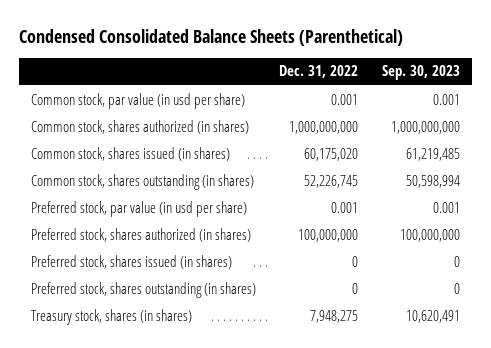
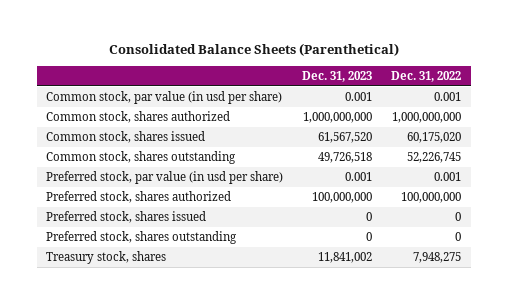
- Condensed Consolidated Balance Sheets (Parenthetical)
+ Consolidated Balance Sheets (Parenthetical)
- | Dec. 31, 2022 | Sep. 30, 2023
+ | Dec. 31, 2023 | Dec. 31, 2022
- Common stock, shares authorized (in shares) | 1,000,000,000 | 1,000,000,000
- Common stock, shares issued (in shares) | 60,175,020 | 61,219,485
- Common stock, shares outstanding (in shares) | 52,226,745 | 50,598,994
+ Common stock, shares authorized | 1,000,000,000 | 1,000,000,000
+ Common stock, shares issued | 61,567,520 | 60,175,020
+ Common stock, shares outstanding | 49,726,518 | 52,226,745
- Preferred stock, shares authorized (in shares) | 100,000,000 | 100,000,000
- Preferred stock, shares issued (in shares) | 0 | 0
- Preferred stock, shares outstanding (in shares) | 0 | 0
- Treasury stock, shares (in shares) | 7,948,275 | 10,620,491
+ Preferred stock, shares authorized | 100,000,000 | 100,000,000
+ Preferred stock, shares issued | 0 | 0
+ Preferred stock, shares outstanding | 0 | 0
+ Treasury stock, shares | 11,841,002 | 7,948,275

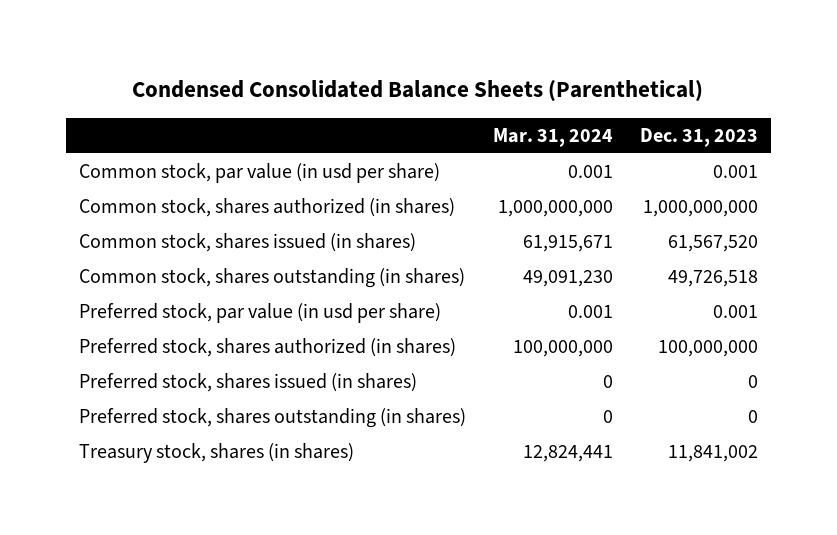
- Consolidated Balance Sheets (Parenthetical)
+ Condensed Consolidated Balance Sheets (Parenthetical)
- | Dec. 31, 2023 | Dec. 31, 2022
+ | Mar. 31, 2024 | Dec. 31, 2023
- Common stock, shares authorized | 1,000,000,000 | 1,000,000,000
- Common stock, shares issued | 61,567,520 | 60,175,020
- Common stock, shares outstanding | 49,726,518 | 52,226,745
+ Common stock, shares authorized (in shares) | 1,000,000,000 | 1,000,000,000
+ Common stock, shares issued (in shares) | 61,915,671 | 61,567,520
+ Common stock, shares outstanding (in shares) | 49,091,230 | 49,726,518
- Preferred stock, shares authorized | 100,000,000 | 100,000,000
- Preferred stock, shares issued | 0 | 0
- Preferred stock, shares outstanding | 0 | 0
- Treasury stock, shares | 11,841,002 | 7,948,275
+ Preferred stock, shares authorized (in shares) | 100,000,000 | 100,000,000
+ Preferred stock, shares issued (in shares) | 0 | 0
+ Preferred stock, shares outstanding (in shares) | 0 | 0
+ Treasury stock, shares (in shares) | 12,824,441 | 11,841,002

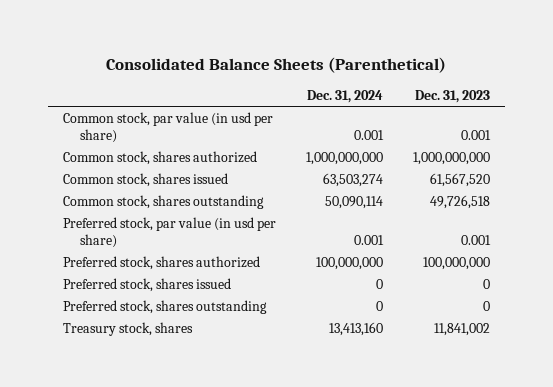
- Condensed Consolidated Balance Sheets (Parenthetical)
+ Consolidated Balance Sheets (Parenthetical)
- | Mar. 31, 2024 | Dec. 31, 2023
+ | Dec. 31, 2024 | Dec. 31, 2023
- Common stock, shares authorized (in shares) | 1,000,000,000 | 1,000,000,000
- Common stock, shares issued (in shares) | 61,915,671 | 61,567,520
- Common stock, shares outstanding (in shares) | 49,091,230 | 49,726,518
+ Common stock, shares authorized | 1,000,000,000 | 1,000,000,000
+ Common stock, shares issued | 63,503,274 | 61,567,520
+ Common stock, shares outstanding | 50,090,114 | 49,726,518
- Preferred stock, shares authorized (in shares) | 100,000,000 | 100,000,000
- Preferred stock, shares issued (in shares) | 0 | 0
- Preferred stock, shares outstanding (in shares) | 0 | 0
- Treasury stock, shares (in shares) | 12,824,441 | 11,841,002
+ Preferred stock, shares authorized | 100,000,000 | 100,000,000
+ Preferred stock, shares issued | 0 | 0
+ Preferred stock, shares outstanding | 0 | 0
+ Treasury stock, shares | 13,413,160 | 11,841,002

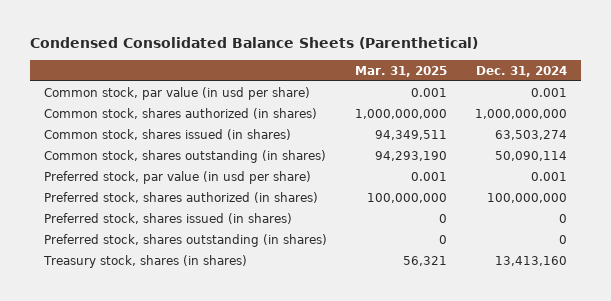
- Consolidated Balance Sheets (Parenthetical)
+ Condensed Consolidated Balance Sheets (Parenthetical)
- | Dec. 31, 2024 | Dec. 31, 2023
+ | Mar. 31, 2025 | Dec. 31, 2024
- Common stock, shares authorized | 1,000,000,000 | 1,000,000,000
- Common stock, shares issued | 63,503,274 | 61,567,520
- Common stock, shares outstanding | 50,090,114 | 49,726,518
+ Common stock, shares authorized (in shares) | 1,000,000,000 | 1,000,000,000
+ Common stock, shares issued (in shares) | 94,349,511 | 63,503,274
+ Common stock, shares outstanding (in shares) | 94,293,190 | 50,090,114
- Preferred stock, shares authorized | 100,000,000 | 100,000,000
- Preferred stock, shares issued | 0 | 0
- Preferred stock, shares outstanding | 0 | 0
- Treasury stock, shares | 13,413,160 | 11,841,002
+ Preferred stock, shares authorized (in shares) | 100,000,000 | 100,000,000
+ Preferred stock, shares issued (in shares) | 0 | 0
+ Preferred stock, shares outstanding (in shares) | 0 | 0
+ Treasury stock, shares (in shares) | 56,321 | 13,413,160

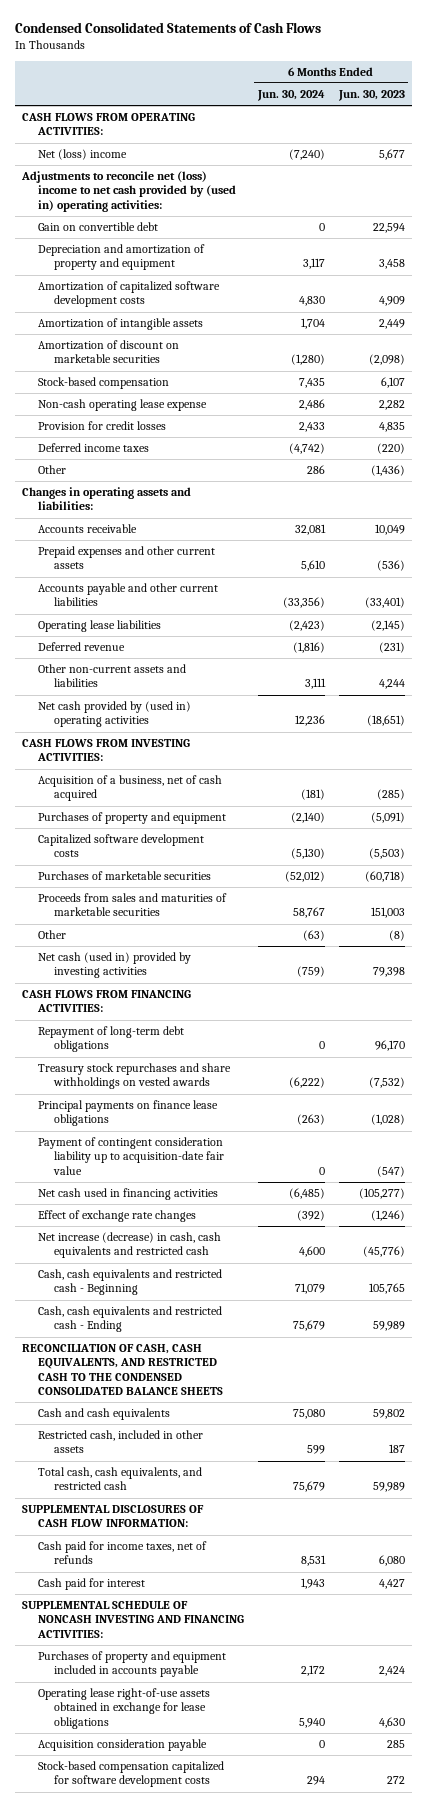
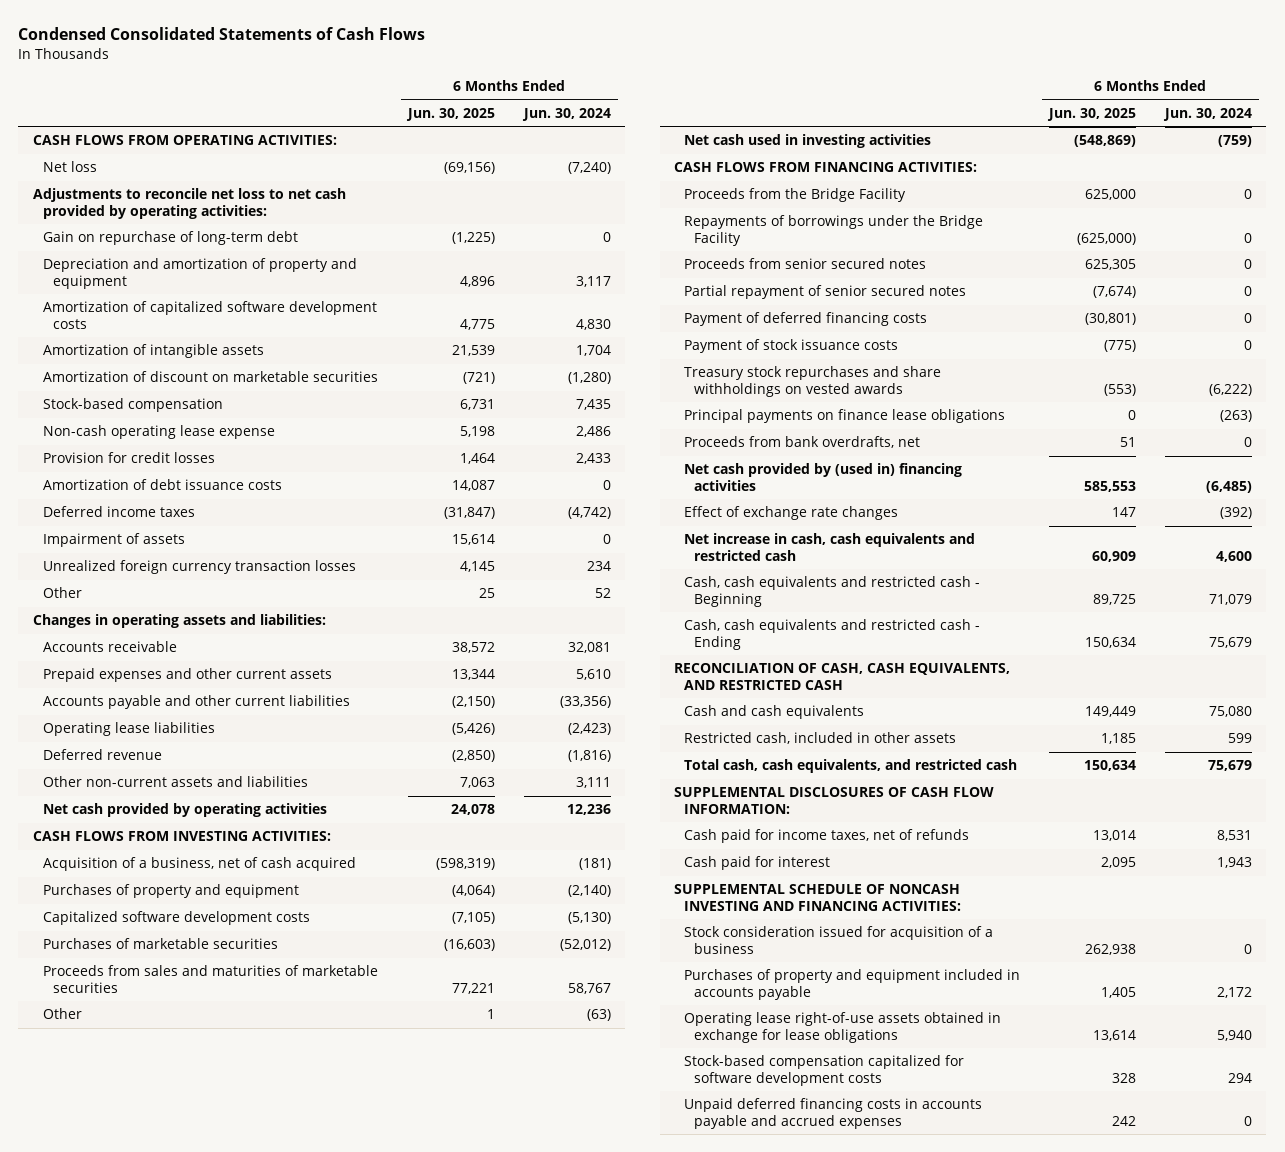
- | 6 Months Ended Jun. 30, 2024 | 6 Months Ended Jun. 30, 2023
+ | 6 Months Ended Jun. 30, 2025 | 6 Months Ended Jun. 30, 2024
- Net (loss) income | (7,240) | 5,677
- Adjustments to reconcile net (loss) income to net cash provided by (used in) operating activities:
- Gain on convertible debt | 0 | 22,594
+ Net loss | (69,156) | (7,240)
+ Adjustments to reconcile net loss to net cash provided by operating activities:
+ Gain on repurchase of long-term debt | (1,225) | 0
+ Amortization of debt issuance costs | 14,087 | 0
- Other | 286 | (1,436)
+ Impairment of assets | 15,614 | 0
+ Unrealized foreign currency transaction losses | 4,145 | 234
+ Other | 25 | 52
- Net cash provided by (used in) operating activities | 12,236 | (18,651)
+ Net cash provided by operating activities | 24,078 | 12,236
- Net cash (used in) provided by investing activities | (759) | 79,398
+ Net cash used in investing activities | (548,869) | (759)
- Repayment of long-term debt obligations | 0 | 96,170
+ Proceeds from the Bridge Facility | 625,000 | 0
+ Repayments of borrowings under the Bridge Facility | (625,000) | 0
+ Proceeds from senior secured notes | 625,305 | 0
+ Partial repayment of senior secured notes | (7,674) | 0
+ Payment of deferred financing costs | (30,801) | 0
+ Payment of stock issuance costs | (775) | 0
- Payment of contingent consideration liability up to acquisition-date fair value | 0 | (547)
- Net cash used in financing activities | (6,485) | (105,277)
+ Proceeds from bank overdrafts, net | 51 | 0
+ Net cash provided by (used in) financing activities | 585,553 | (6,485)
- Net increase (decrease) in cash, cash equivalents and restricted cash | 4,600 | (45,776)
+ Net increase in cash, cash equivalents and restricted cash | 60,909 | 4,600
- RECONCILIATION OF CASH, CASH EQUIVALENTS, AND RESTRICTED CASH TO THE CONDENSED CONSOLIDATED BALANCE SHEETS
+ RECONCILIATION OF CASH, CASH EQUIVALENTS, AND RESTRICTED CASH
+ Stock consideration issued for acquisition of a business | 262,938 | 0
- Acquisition consideration payable | 0 | 285
+ Unpaid deferred financing costs in accounts payable and accrued expenses | 242 | 0

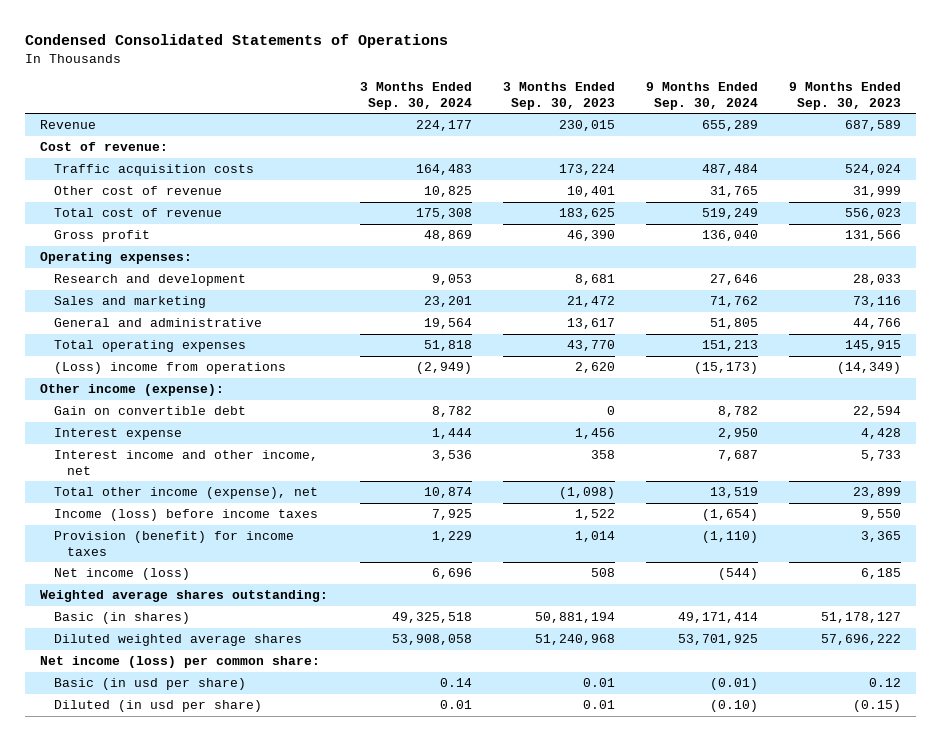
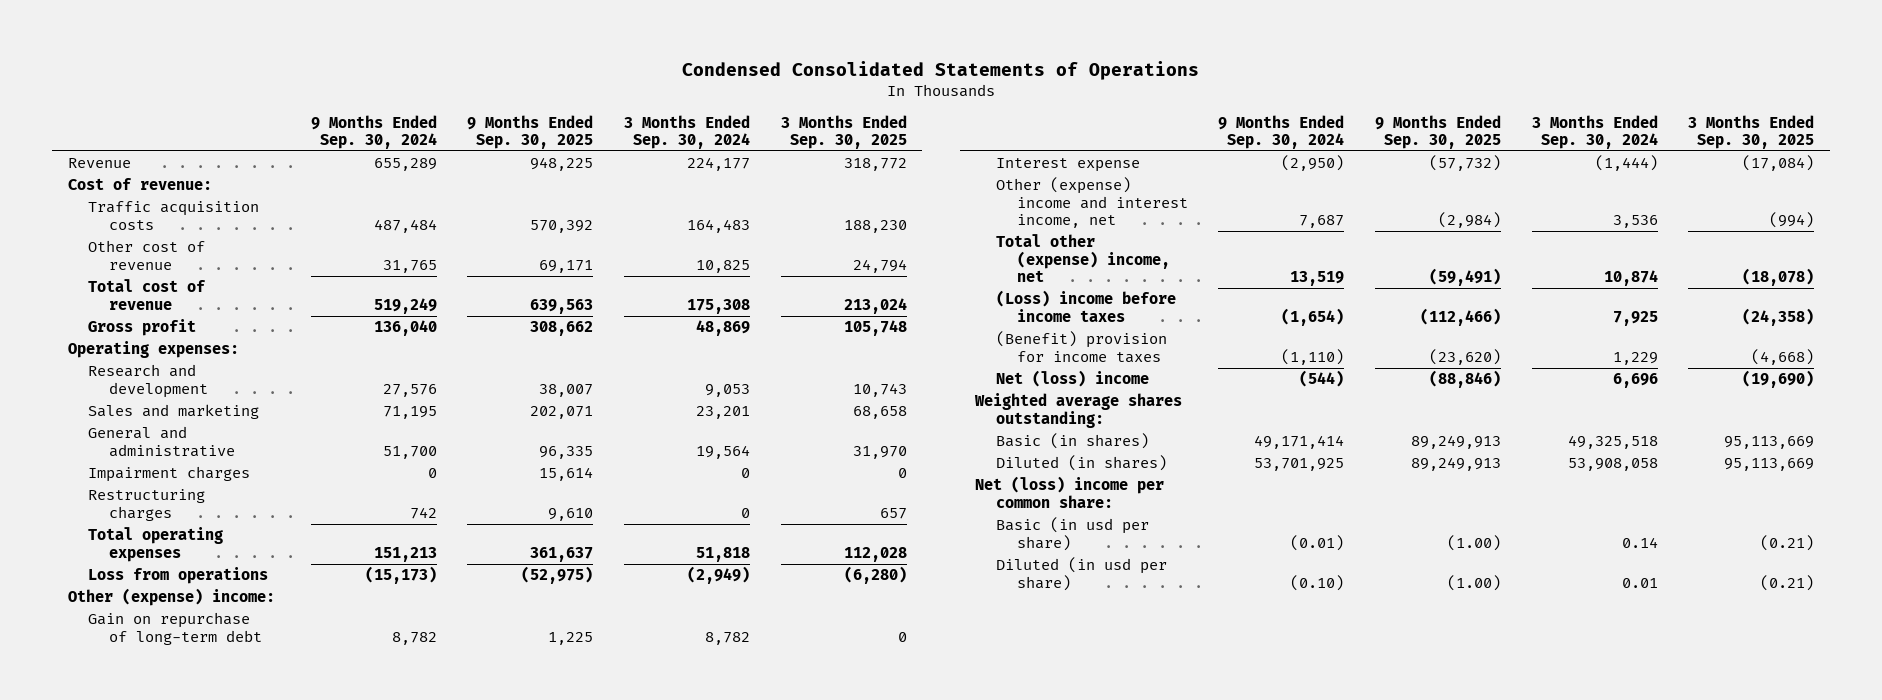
- | 3 Months Ended Sep. 30, 2024 | 3 Months Ended Sep. 30, 2023 | 9 Months Ended Sep. 30, 2024 | 9 Months Ended Sep. 30, 2023
+ | 9 Months Ended Sep. 30, 2024 | 9 Months Ended Sep. 30, 2025 | 3 Months Ended Sep. 30, 2024 | 3 Months Ended Sep. 30, 2025
- Research and development | 9,053 | 8,681 | 27,646 | 28,033
- Sales and marketing | 23,201 | 21,472 | 71,762 | 73,116
- General and administrative | 19,564 | 13,617 | 51,805 | 44,766
+ Research and development | 27,576 | 38,007 | 9,053 | 10,743
+ Sales and marketing | 71,195 | 202,071 | 23,201 | 68,658
+ General and administrative | 51,700 | 96,335 | 19,564 | 31,970
+ Impairment charges | 0 | 15,614 | 0 | 0
+ Restructuring charges | 742 | 9,610 | 0 | 657
- (Loss) income from operations | (2,949) | 2,620 | (15,173) | (14,349)
- Other income (expense):
- Gain on convertible debt | 8,782 | 0 | 8,782 | 22,594
- Interest expense | 1,444 | 1,456 | 2,950 | 4,428
- Interest income and other income, net | 3,536 | 358 | 7,687 | 5,733
- Total other income (expense), net | 10,874 | (1,098) | 13,519 | 23,899
- Income (loss) before income taxes | 7,925 | 1,522 | (1,654) | 9,550
- Provision (benefit) for income taxes | 1,229 | 1,014 | (1,110) | 3,365
- Net income (loss) | 6,696 | 508 | (544) | 6,185
+ Loss from operations | (15,173) | (52,975) | (2,949) | (6,280)
+ Other (expense) income:
+ Gain on repurchase of long-term debt | 8,782 | 1,225 | 8,782 | 0
+ Interest expense | (2,950) | (57,732) | (1,444) | (17,084)
+ Other (expense) income and interest income, net | 7,687 | (2,984) | 3,536 | (994)
+ Total other (expense) income, net | 13,519 | (59,491) | 10,874 | (18,078)
+ (Loss) income before income taxes | (1,654) | (112,466) | 7,925 | (24,358)
+ (Benefit) provision for income taxes | (1,110) | (23,620) | 1,229 | (4,668)
+ Net (loss) income | (544) | (88,846) | 6,696 | (19,690)
- Diluted weighted average shares | 53,908,058 | 51,240,968 | 53,701,925 | 57,696,222
- Net income (loss) per common share:
+ Diluted (in shares) | 53,701,925 | 89,249,913 | 53,908,058 | 95,113,669
+ Net (loss) income per common share:

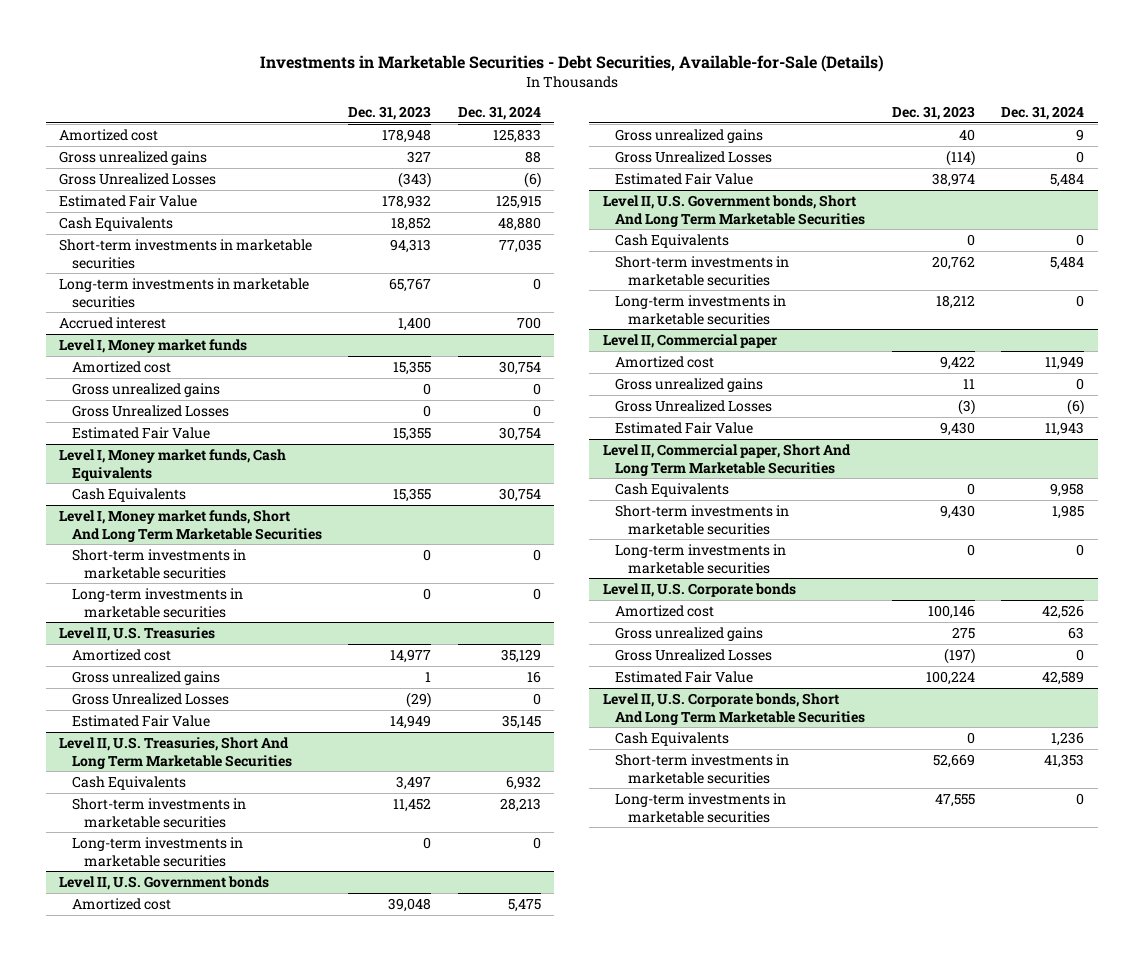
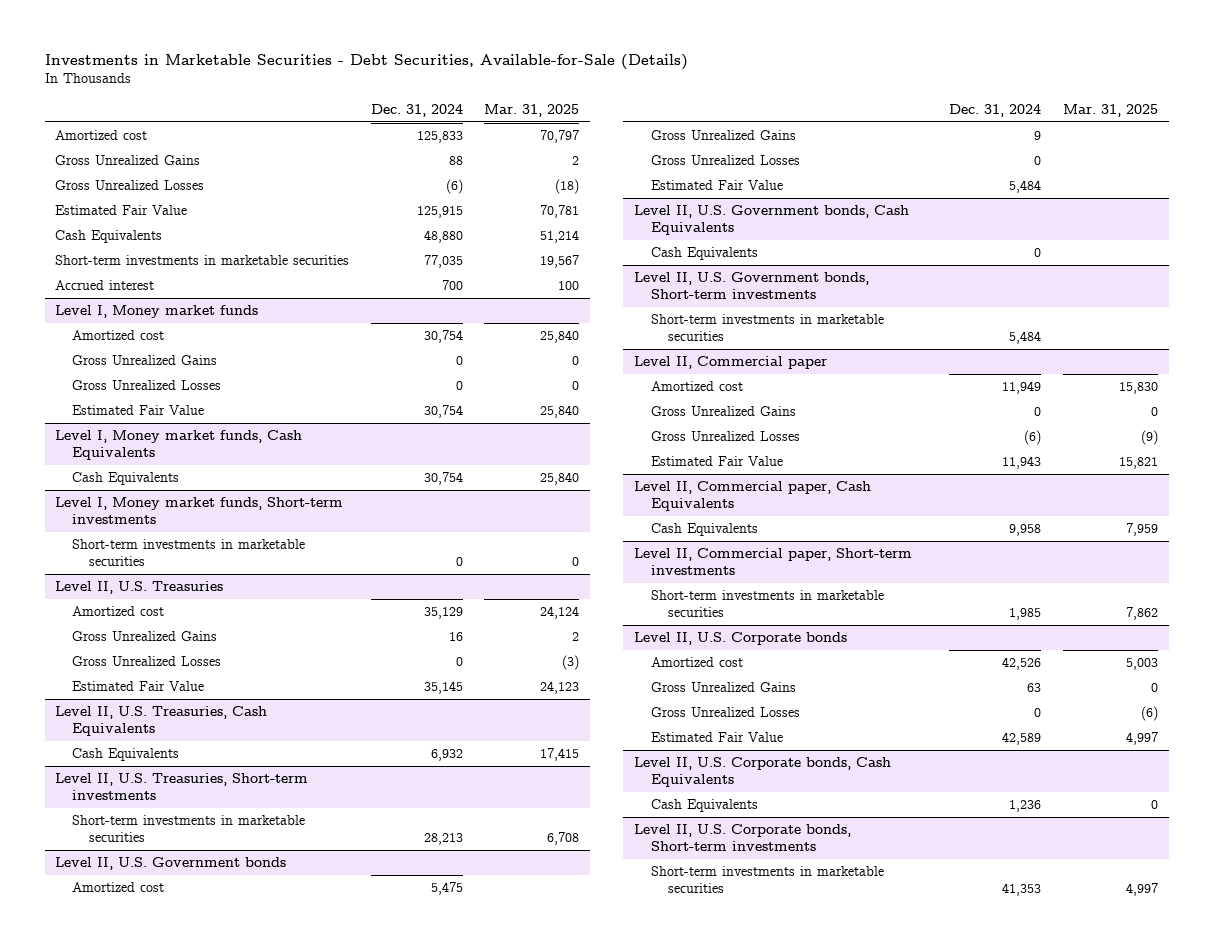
- | Dec. 31, 2023 | Dec. 31, 2024
+ | Dec. 31, 2024 | Mar. 31, 2025
- Gross unrealized gains | 327 | 88
+ Gross Unrealized Gains | 88 | 2
- Long-term investments in marketable securities | 65,767 | 0
@ Level I, Money market funds
- Gross unrealized gains | 0 | 0
+ Gross Unrealized Gains | 0 | 0
- Level I, Money market funds, Short And Long Term Marketable Securities
+ Level I, Money market funds, Short-term investments
- Long-term investments in marketable securities | 0 | 0
@ Level II, U.S. Treasuries
- Gross unrealized gains | 1 | 16
+ Gross Unrealized Gains | 16 | 2
- Level II, U.S. Treasuries, Short And Long Term Marketable Securities
+ Level II, U.S. Treasuries, Cash Equivalents
+ Level II, U.S. Treasuries, Short-term investments
- Long-term investments in marketable securities | 0 | 0
@ Level II, U.S. Government bonds
- Gross unrealized gains | 40 | 9
+ Gross Unrealized Gains | 9 |
- Level II, U.S. Government bonds, Short And Long Term Marketable Securities
+ Level II, U.S. Government bonds, Cash Equivalents
+ Level II, U.S. Government bonds, Short-term investments
- Long-term investments in marketable securities | 18,212 | 0
@ Level II, Commercial paper
- Gross unrealized gains | 11 | 0
+ Gross Unrealized Gains | 0 | 0
- Level II, Commercial paper, Short And Long Term Marketable Securities
+ Level II, Commercial paper, Cash Equivalents
+ Level II, Commercial paper, Short-term investments
- Long-term investments in marketable securities | 0 | 0
@ Level II, U.S. Corporate bonds
- Gross unrealized gains | 275 | 63
+ Gross Unrealized Gains | 63 | 0
- Level II, U.S. Corporate bonds, Short And Long Term Marketable Securities
+ Level II, U.S. Corporate bonds, Cash Equivalents
+ Level II, U.S. Corporate bonds, Short-term investments
- Long-term investments in marketable securities | 47,555 | 0

